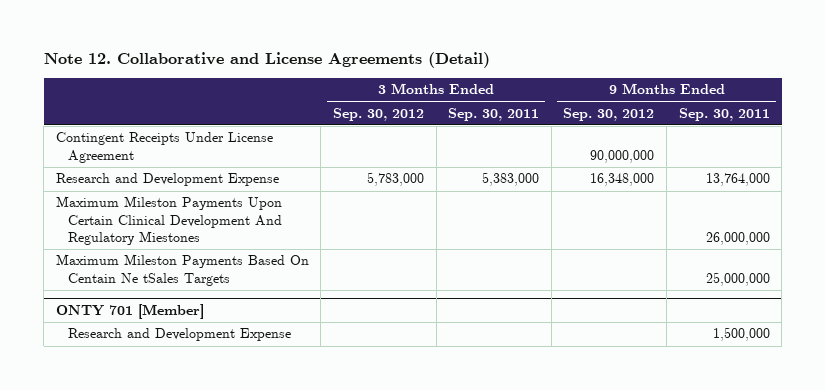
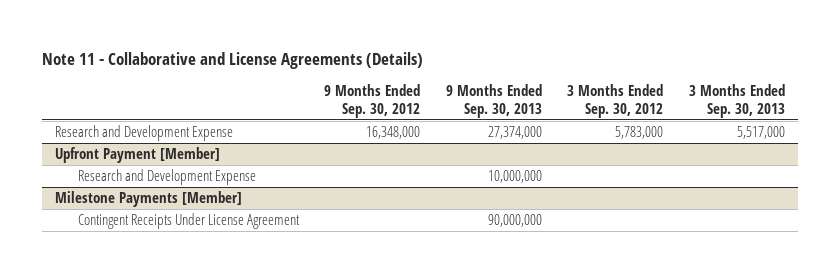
- Note 12. Collaborative and License Agreements (Detail)
+ Note 11 - Collaborative and License Agreements (Details)
- | 3 Months Ended Sep. 30, 2012 | 3 Months Ended Sep. 30, 2011 | 9 Months Ended Sep. 30, 2012 | 9 Months Ended Sep. 30, 2011
+ | 9 Months Ended Sep. 30, 2012 | 9 Months Ended Sep. 30, 2013 | 3 Months Ended Sep. 30, 2012 | 3 Months Ended Sep. 30, 2013
- Contingent Receipts Under License Agreement | | | 90,000,000 |
- Maximum Mileston Payments Upon Certain Clinical Development And Regulatory Miestones | | | | 26,000,000
- Maximum Mileston Payments Based On Centain Ne tSales Targets | | | | 25,000,000
- ONTY 701 [Member]
- Research and Development Expense | | | | 1,500,000
+ Upfront Payment [Member]
+ Research and Development Expense | | 10,000,000 | |
+ Milestone Payments [Member]
+ Contingent Receipts Under License Agreement | | 90,000,000 | |

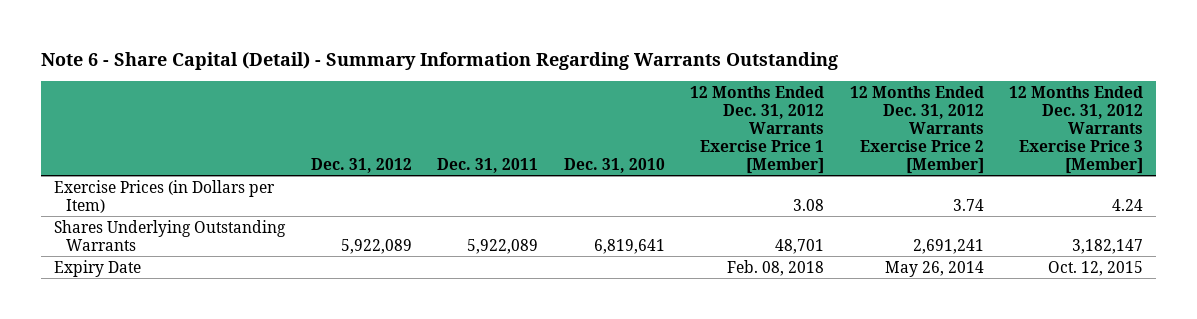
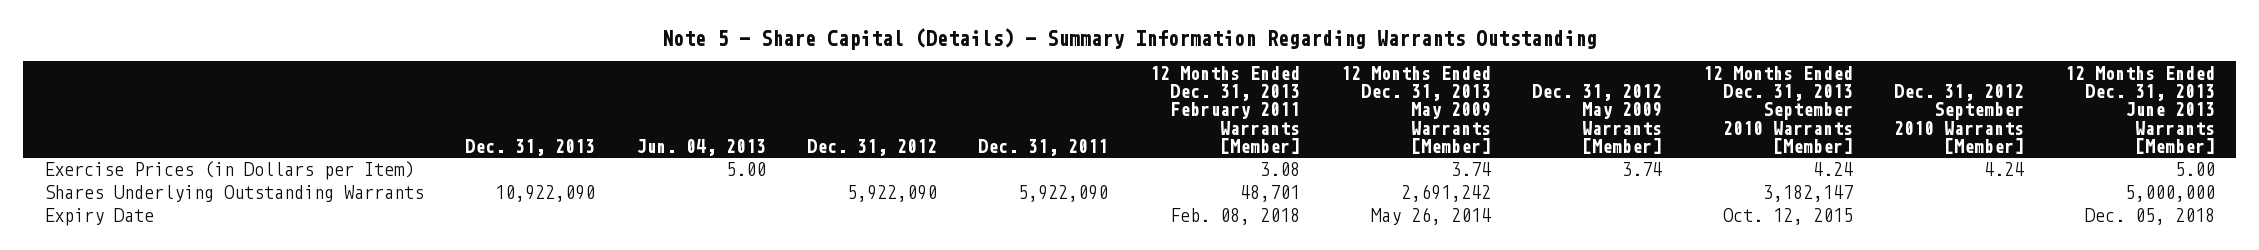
- Note 6 - Share Capital (Detail) - Summary Information Regarding Warrants Outstanding
+ Note 5 - Share Capital (Details) - Summary Information Regarding Warrants Outstanding
- | Dec. 31, 2012 | Dec. 31, 2011 | Dec. 31, 2010 | 12 Months Ended Dec. 31, 2012 Warrants Exercise Price 1 [Member] | 12 Months Ended Dec. 31, 2012 Warrants Exercise Price 2 [Member] | 12 Months Ended Dec. 31, 2012 Warrants Exercise Price 3 [Member]
+ | Dec. 31, 2013 | Jun. 04, 2013 | Dec. 31, 2012 | Dec. 31, 2011 | 12 Months Ended Dec. 31, 2013 February 2011 Warrants [Member] | 12 Months Ended Dec. 31, 2013 May 2009 Warrants [Member] | Dec. 31, 2012 May 2009 Warrants [Member] | 12 Months Ended Dec. 31, 2013 September 2010 Warrants [Member] | Dec. 31, 2012 September 2010 Warrants [Member] | 12 Months Ended Dec. 31, 2013 June 2013 Warrants [Member]
- Shares Underlying Outstanding Warrants | 5,922,089 | 5,922,089 | 6,819,641 | 48,701 | 2,691,241 | 3,182,147
+ Shares Underlying Outstanding Warrants | 10,922,090 | | 5,922,090 | 5,922,090 | 48,701 | 2,691,242 | | 3,182,147 | | 5,000,000

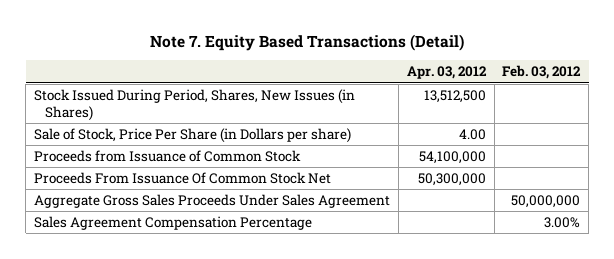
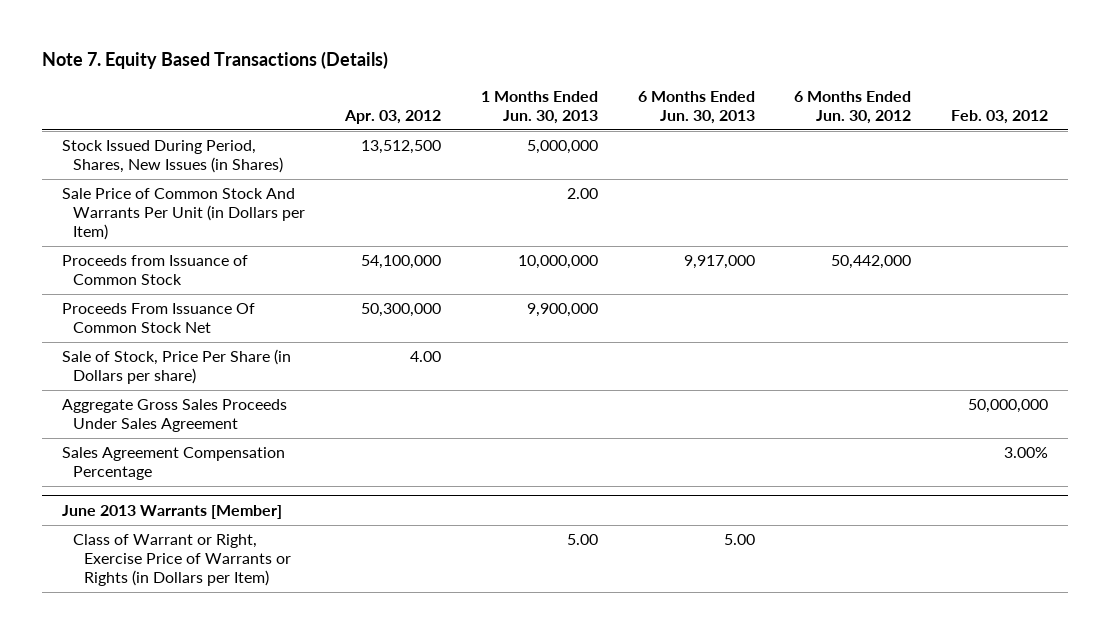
- Note 7. Equity Based Transactions (Detail)
+ Note 7. Equity Based Transactions (Details)
- | Apr. 03, 2012 | Feb. 03, 2012
+ | Apr. 03, 2012 | 1 Months Ended Jun. 30, 2013 | 6 Months Ended Jun. 30, 2013 | 6 Months Ended Jun. 30, 2012 | Feb. 03, 2012
+ Sale Price of Common Stock And Warrants Per Unit (in Dollars per Item) | | 2.00 | | |
moved down: Sale of Stock, Price Per Share (in Dollars per share) | 4.00 | | | |
+ June 2013 Warrants [Member]
+ Class of Warrant or Right, Exercise Price of Warrants or Rights (in Dollars per Item) | | 5.00 | 5.00 | |

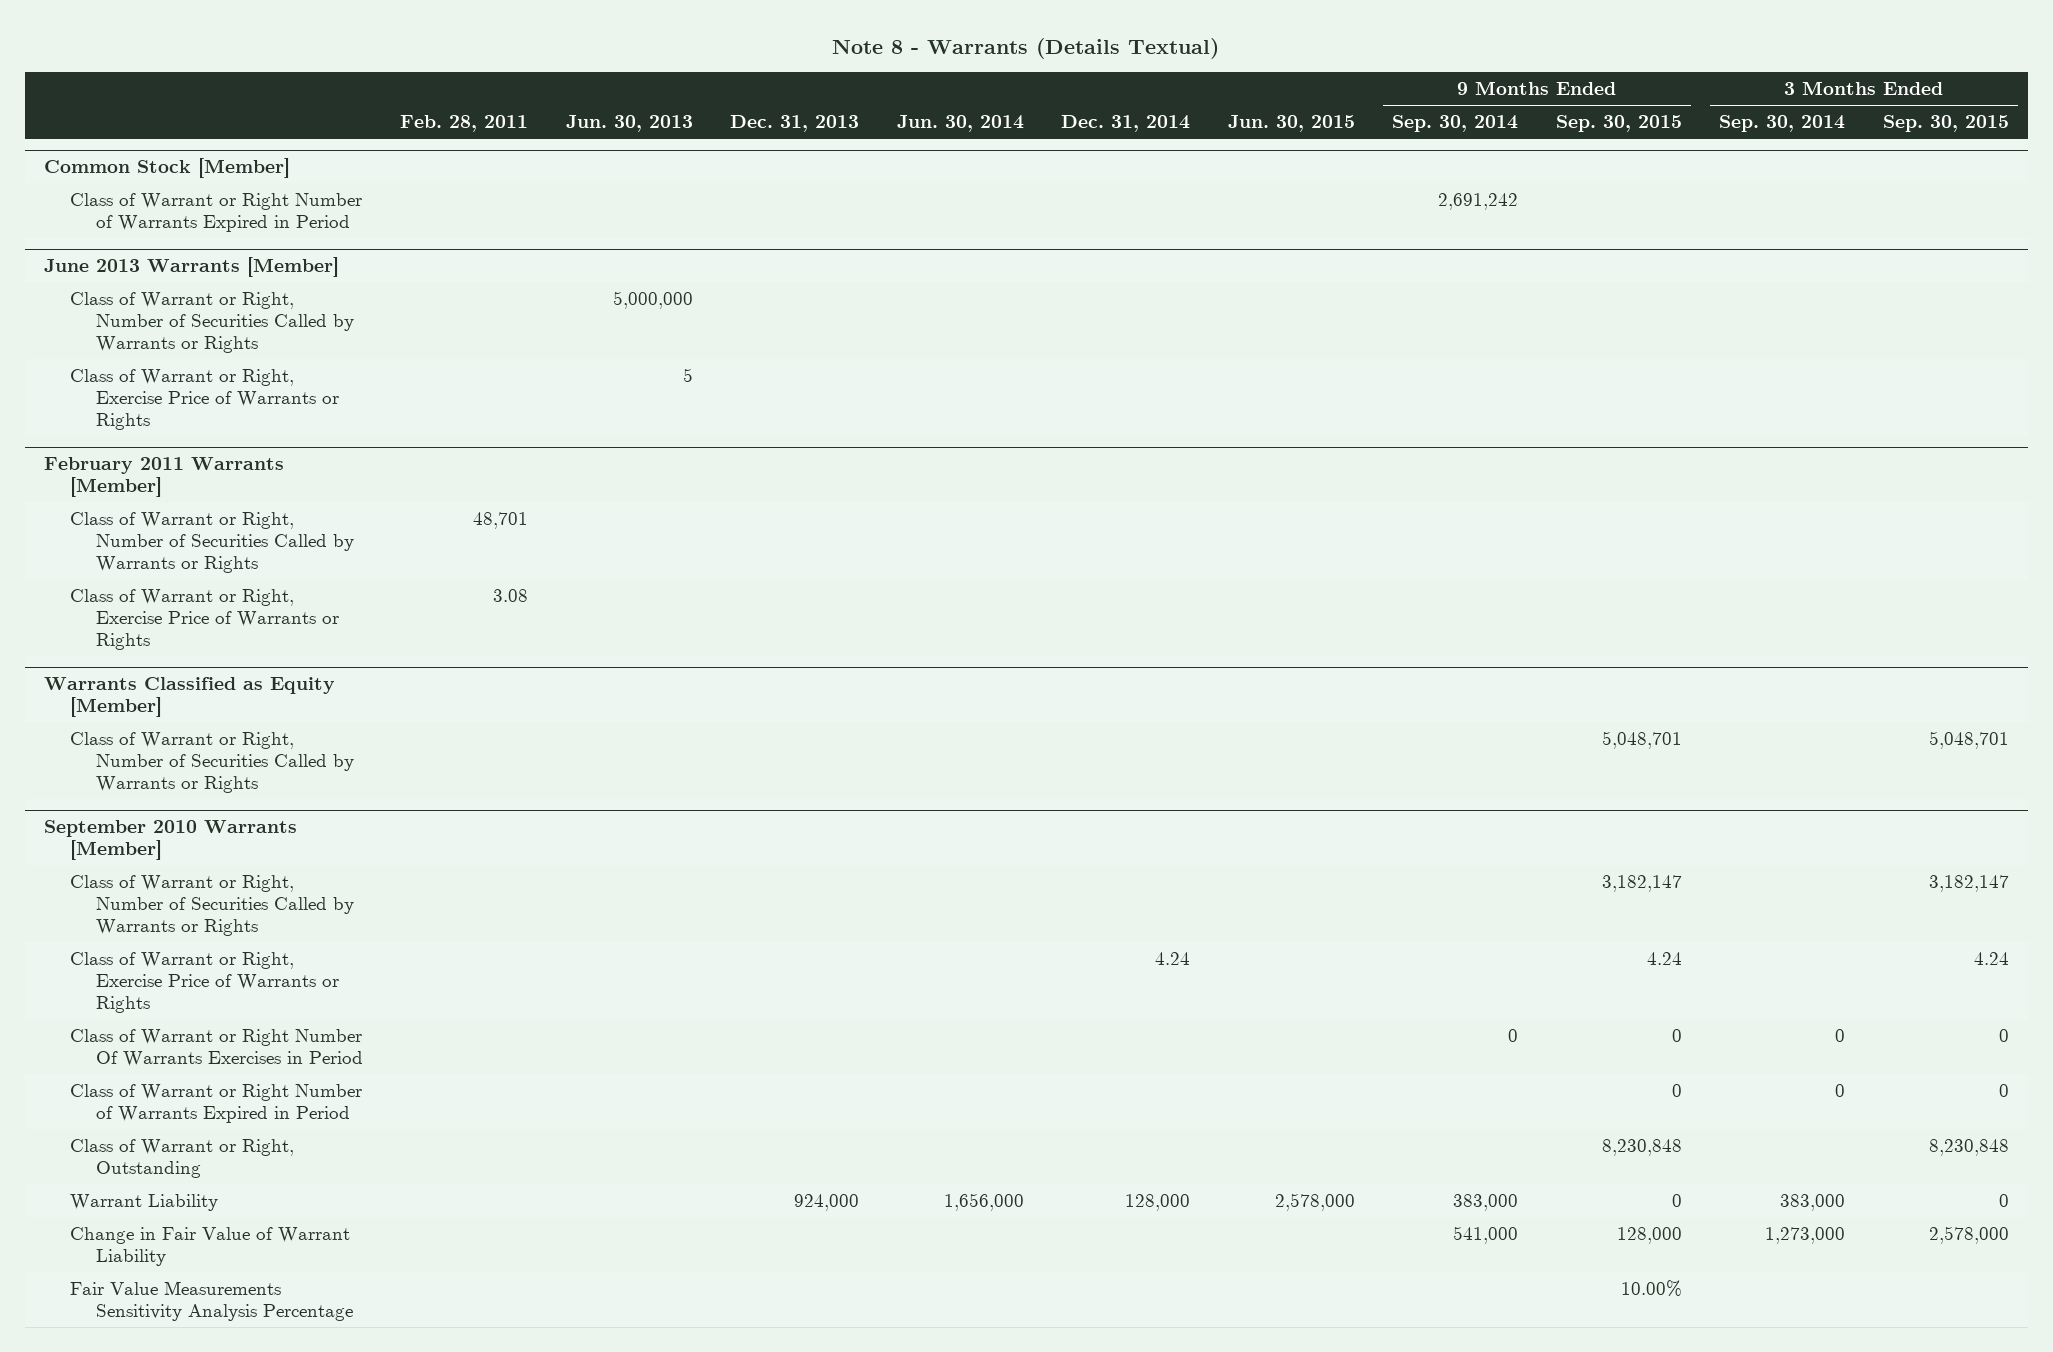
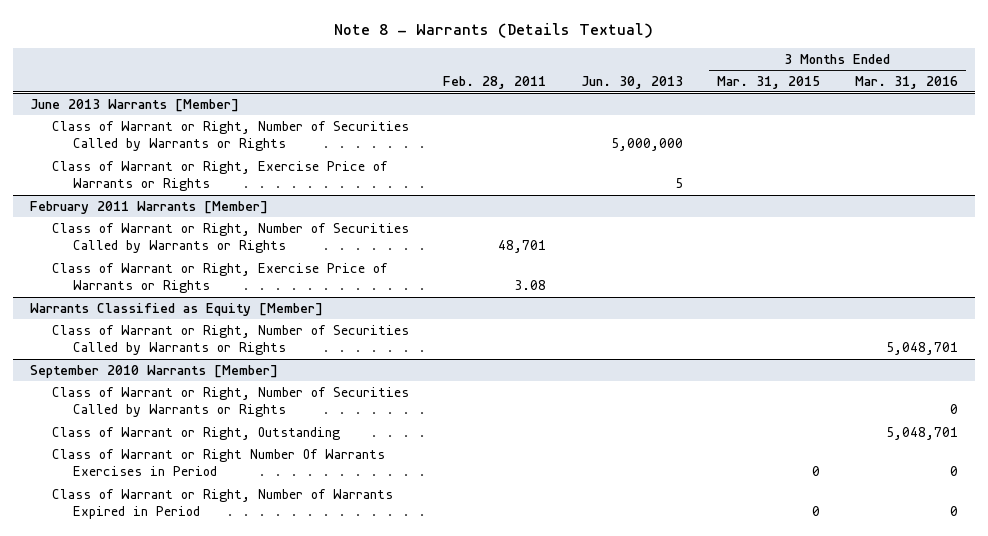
- | Feb. 28, 2011 | Jun. 30, 2013 | Dec. 31, 2013 | Jun. 30, 2014 | Dec. 31, 2014 | Jun. 30, 2015 | 9 Months Ended Sep. 30, 2014 | 9 Months Ended Sep. 30, 2015 | 3 Months Ended Sep. 30, 2014 | 3 Months Ended Sep. 30, 2015
+ | Feb. 28, 2011 | Jun. 30, 2013 | 3 Months Ended Mar. 31, 2015 | 3 Months Ended Mar. 31, 2016
- Common Stock [Member]
- Class of Warrant or Right Number of Warrants Expired in Period | | | | | | | 2,691,242 | | |
@ September 2010 Warrants [Member]
- Class of Warrant or Right, Exercise Price of Warrants or Rights | | | | | 4.24 | | | 4.24 | | 4.24
- Class of Warrant or Right Number of Warrants Expired in Period | | | | | | | | 0 | 0 | 0
- Warrant Liability | | | 924,000 | 1,656,000 | 128,000 | 2,578,000 | 383,000 | 0 | 383,000 | 0
- Change in Fair Value of Warrant Liability | | | | | | | 541,000 | 128,000 | 1,273,000 | 2,578,000
- Fair Value Measurements Sensitivity Analysis Percentage | | | | | | | | 10.00% | |
moved down: Class of Warrant or Right Number Of Warrants Exercises in Period | | | 0 | 0
+ Class of Warrant or Right, Number of Warrants Expired in Period | | | 0 | 0

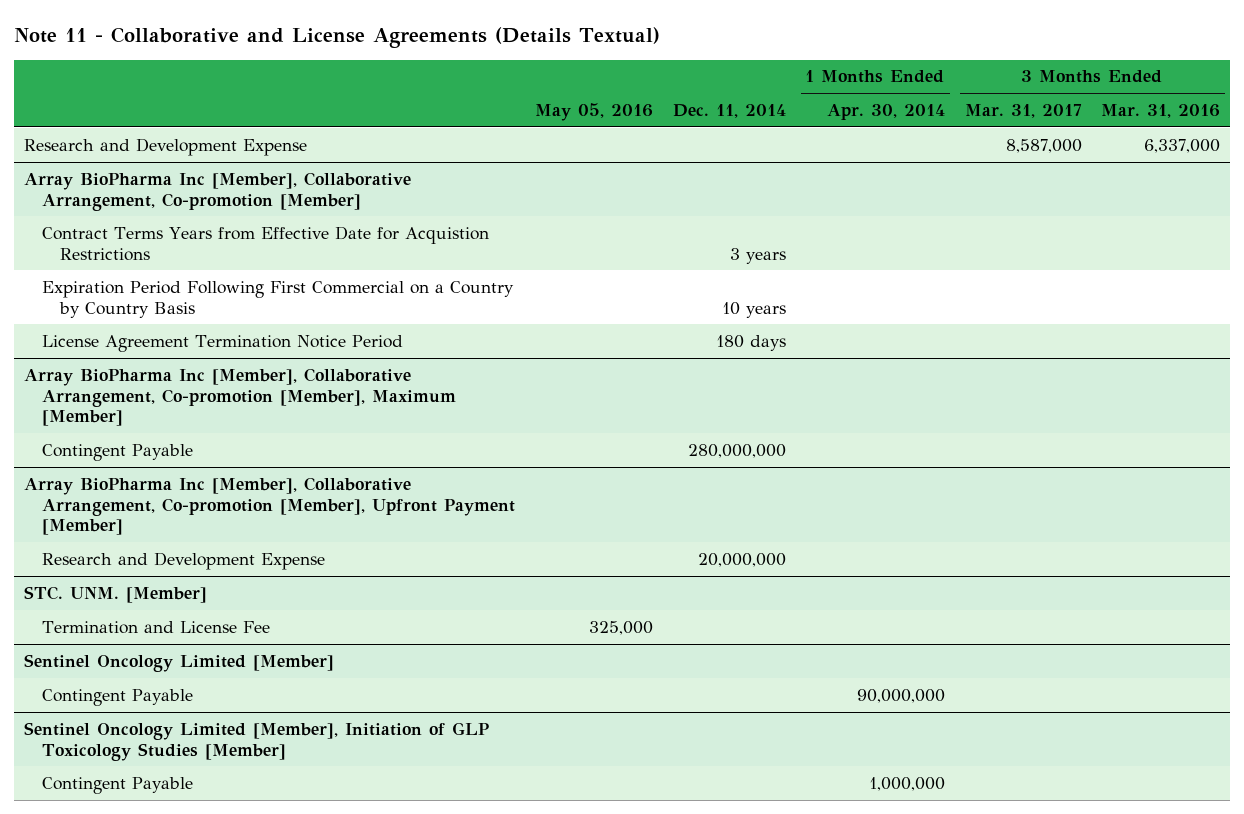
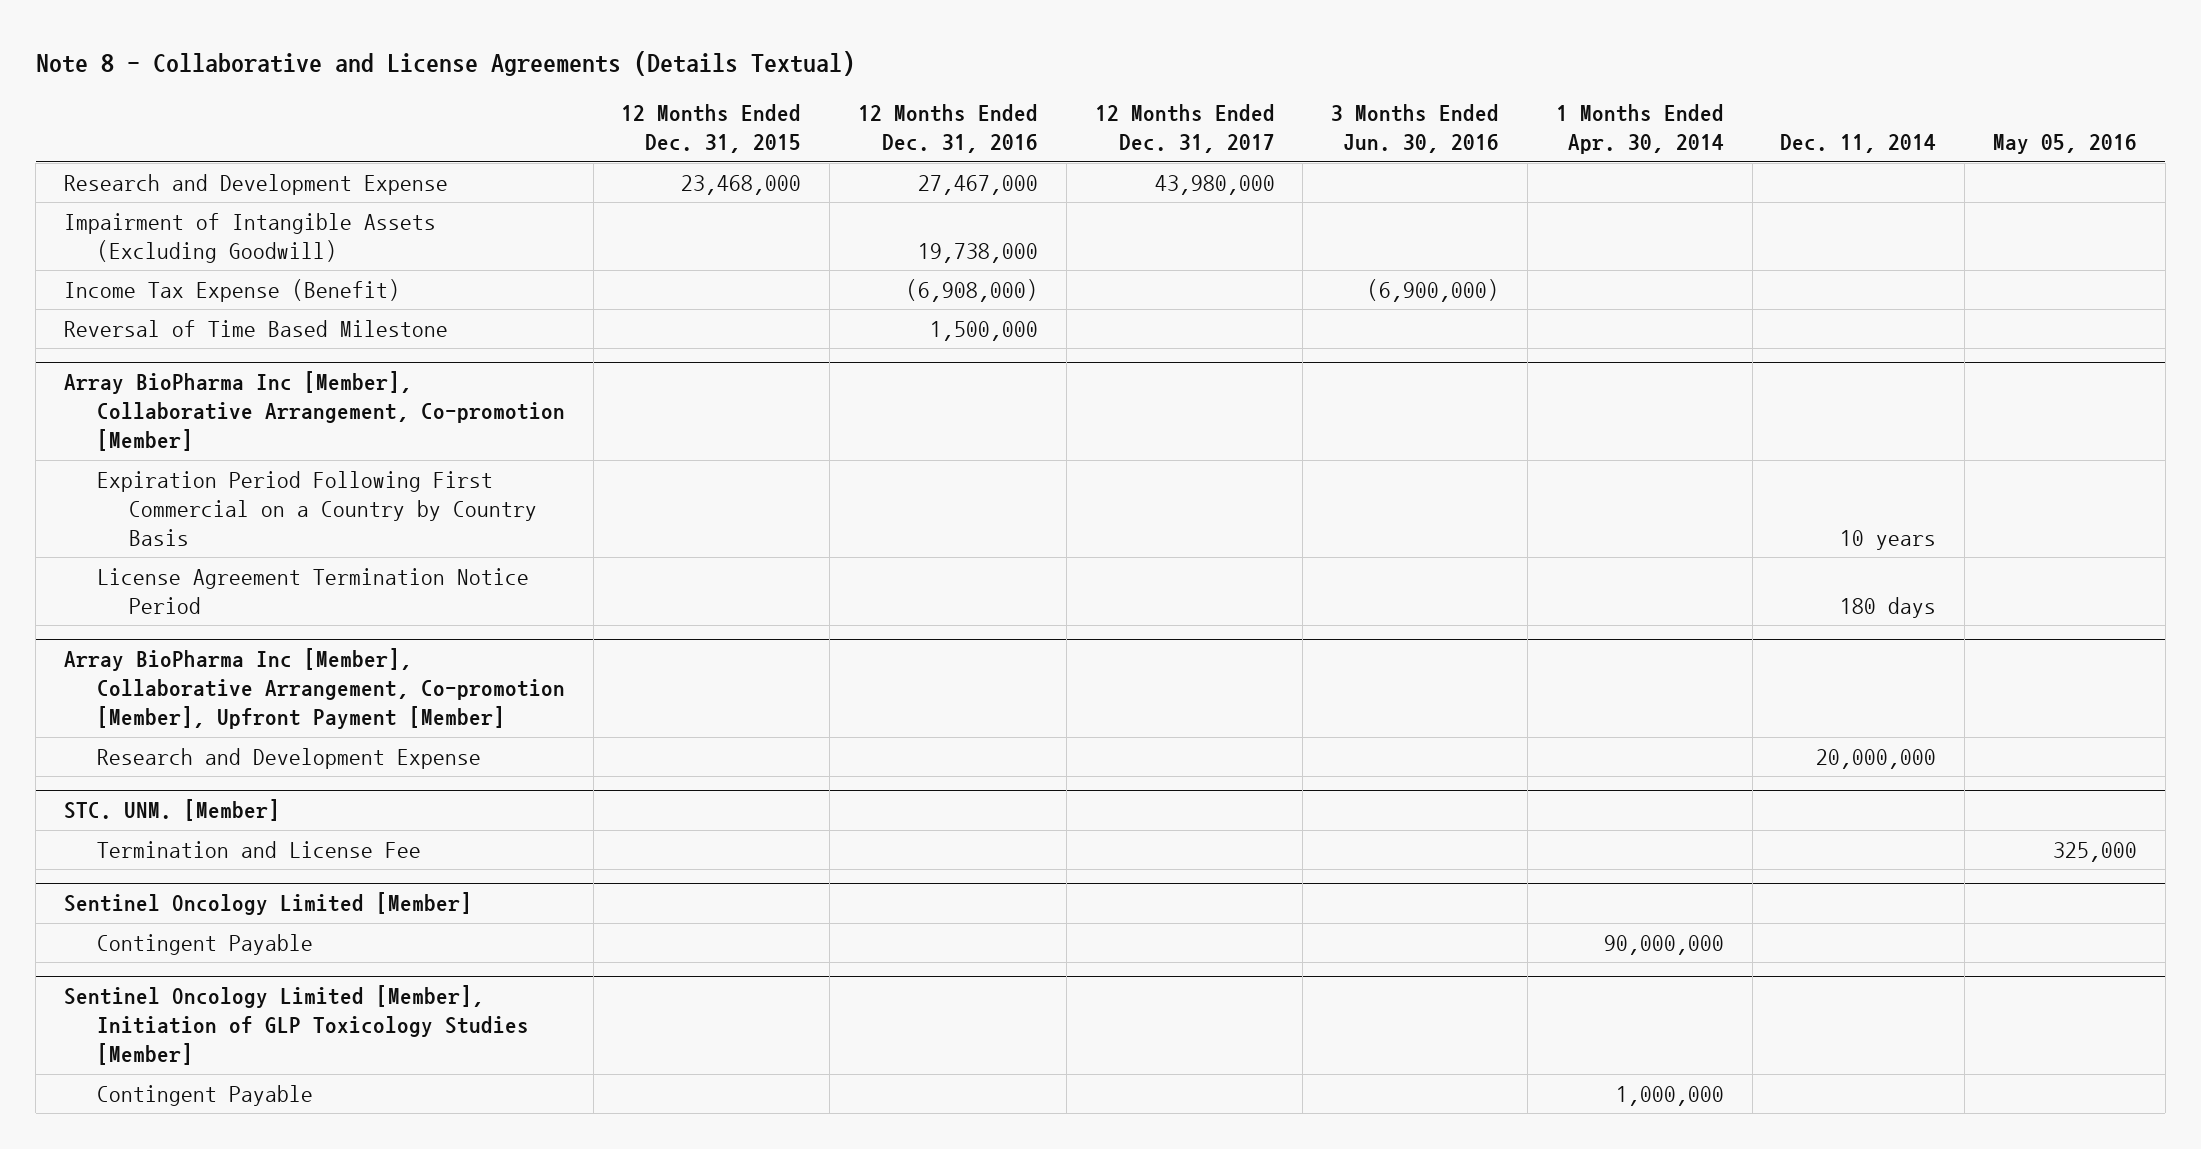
- Note 11 - Collaborative and License Agreements (Details Textual)
+ Note 8 - Collaborative and License Agreements (Details Textual)
- | May 05, 2016 | Dec. 11, 2014 | 1 Months Ended Apr. 30, 2014 | 3 Months Ended Mar. 31, 2017 | 3 Months Ended Mar. 31, 2016
+ | 12 Months Ended Dec. 31, 2015 | 12 Months Ended Dec. 31, 2016 | 12 Months Ended Dec. 31, 2017 | 3 Months Ended Jun. 30, 2016 | 1 Months Ended Apr. 30, 2014 | Dec. 11, 2014 | May 05, 2016
+ Impairment of Intangible Assets (Excluding Goodwill) | | 19,738,000 | | | | |
+ Income Tax Expense (Benefit) | | (6,908,000) | | (6,900,000) | | |
+ Reversal of Time Based Milestone | | 1,500,000 | | | | |
@ Array BioPharma Inc [Member], Collaborative Arrangement, Co-promotion [Member]
- Contract Terms Years from Effective Date for Acquistion Restrictions | | 3 years | | |
- Array BioPharma Inc [Member], Collaborative Arrangement, Co-promotion [Member], Maximum [Member]
- Contingent Payable | | 280,000,000 | | |

